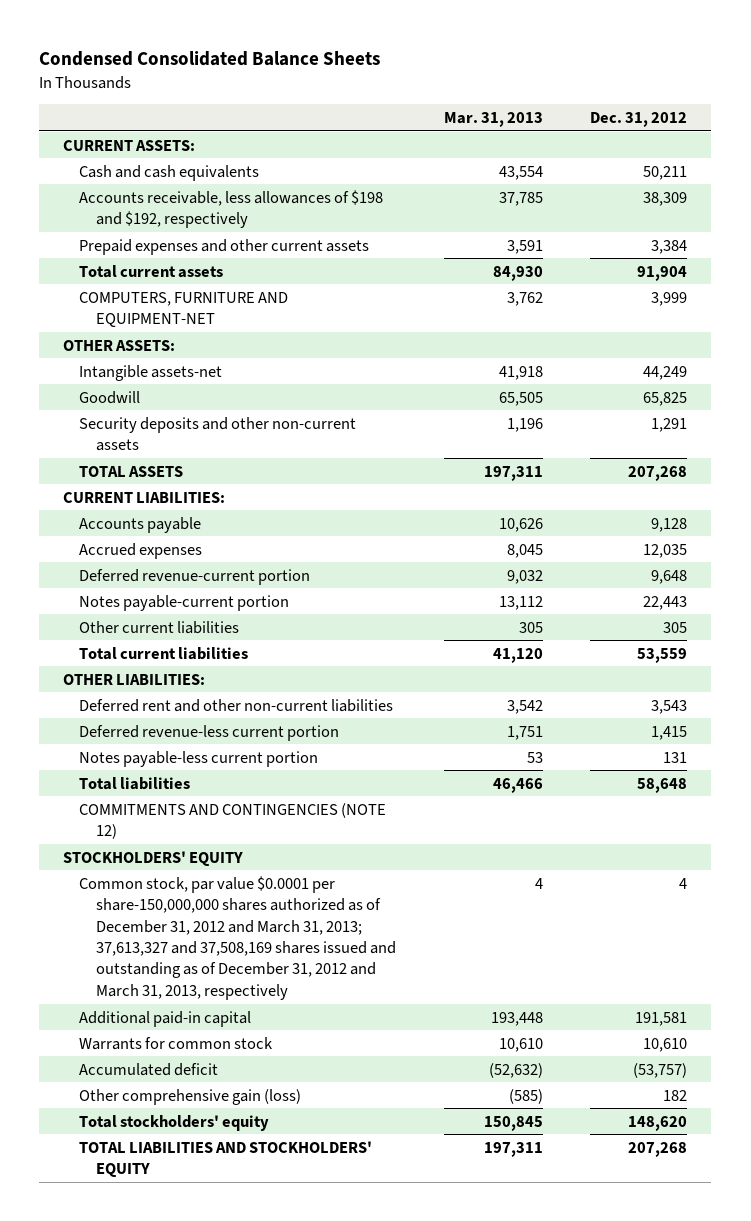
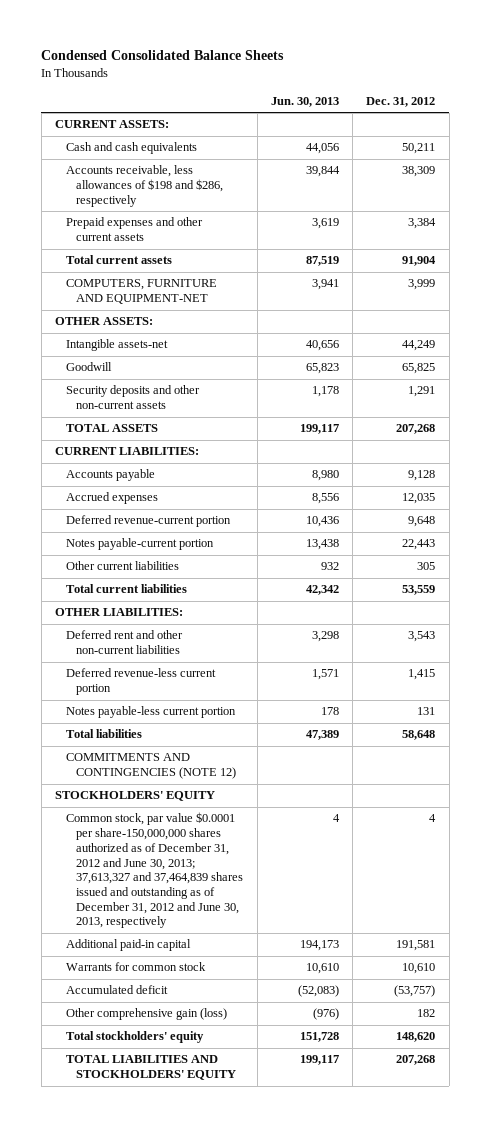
- | Mar. 31, 2013 | Dec. 31, 2012
+ | Jun. 30, 2013 | Dec. 31, 2012
- Accounts receivable, less allowances of $198 and $192, respectively | 37,785 | 38,309
+ Accounts receivable, less allowances of $198 and $286, respectively | 39,844 | 38,309
- Common stock, par value $0.0001 per share-150,000,000 shares authorized as of December 31, 2012 and March 31, 2013; 37,613,327 and 37,508,169 shares issued and outstanding as of December 31, 2012 and March 31, 2013, respectively | 4 | 4
+ Common stock, par value $0.0001 per share-150,000,000 shares authorized as of December 31, 2012 and June 30, 2013; 37,613,327 and 37,464,839 shares issued and outstanding as of December 31, 2012 and June 30, 2013, respectively | 4 | 4

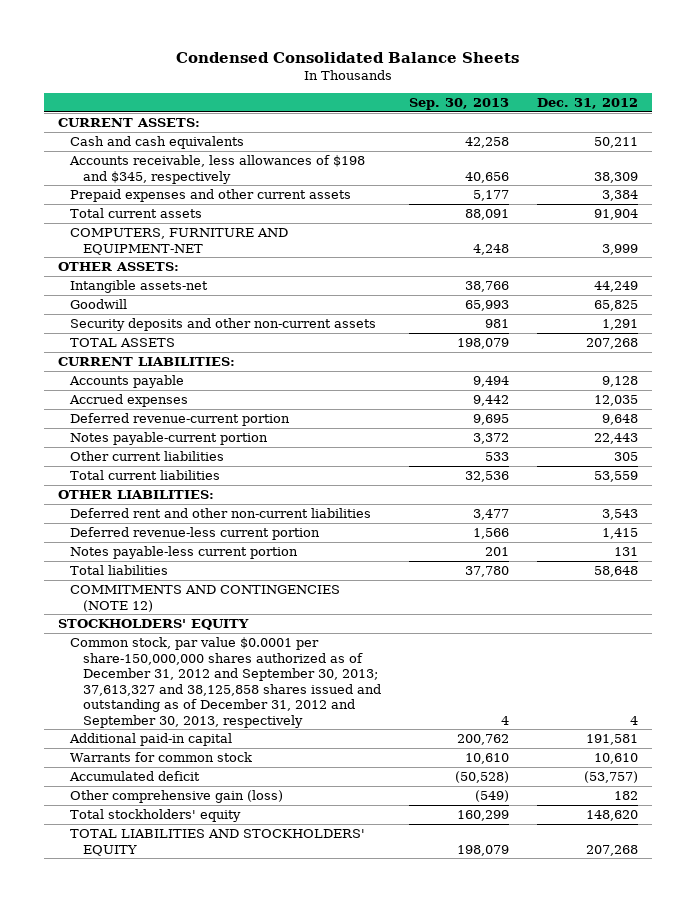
- | Jun. 30, 2013 | Dec. 31, 2012
+ | Sep. 30, 2013 | Dec. 31, 2012
- Accounts receivable, less allowances of $198 and $286, respectively | 39,844 | 38,309
+ Accounts receivable, less allowances of $198 and $345, respectively | 40,656 | 38,309
- Common stock, par value $0.0001 per share-150,000,000 shares authorized as of December 31, 2012 and June 30, 2013; 37,613,327 and 37,464,839 shares issued and outstanding as of December 31, 2012 and June 30, 2013, respectively | 4 | 4
+ Common stock, par value $0.0001 per share-150,000,000 shares authorized as of December 31, 2012 and September 30, 2013; 37,613,327 and 38,125,858 shares issued and outstanding as of December 31, 2012 and September 30, 2013, respectively | 4 | 4

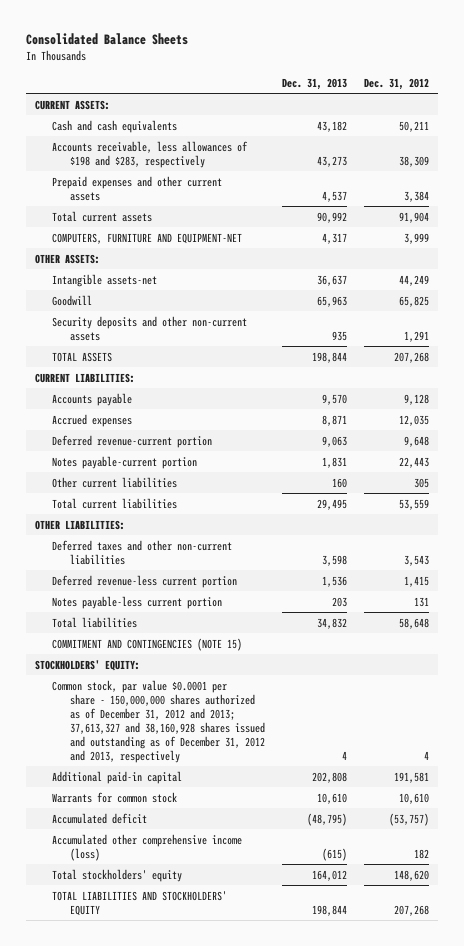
- Condensed Consolidated Balance Sheets
+ Consolidated Balance Sheets
- | Sep. 30, 2013 | Dec. 31, 2012
+ | Dec. 31, 2013 | Dec. 31, 2012
- Accounts receivable, less allowances of $198 and $345, respectively | 40,656 | 38,309
+ Accounts receivable, less allowances of $198 and $283, respectively | 43,273 | 38,309
- Deferred rent and other non-current liabilities | 3,477 | 3,543
+ Deferred taxes and other non-current liabilities | 3,598 | 3,543
- COMMITMENTS AND CONTINGENCIES (NOTE 12)
- STOCKHOLDERS' EQUITY
- Common stock, par value $0.0001 per share-150,000,000 shares authorized as of December 31, 2012 and September 30, 2013; 37,613,327 and 38,125,858 shares issued and outstanding as of December 31, 2012 and September 30, 2013, respectively | 4 | 4
+ COMMITMENT AND CONTINGENCIES (NOTE 15)
+ STOCKHOLDERS' EQUITY:
+ Common stock, par value $0.0001 per share - 150,000,000 shares authorized as of December 31, 2012 and 2013; 37,613,327 and 38,160,928 shares issued and outstanding as of December 31, 2012 and 2013, respectively | 4 | 4
- Other comprehensive gain (loss) | (549) | 182
+ Accumulated other comprehensive income (loss) | (615) | 182

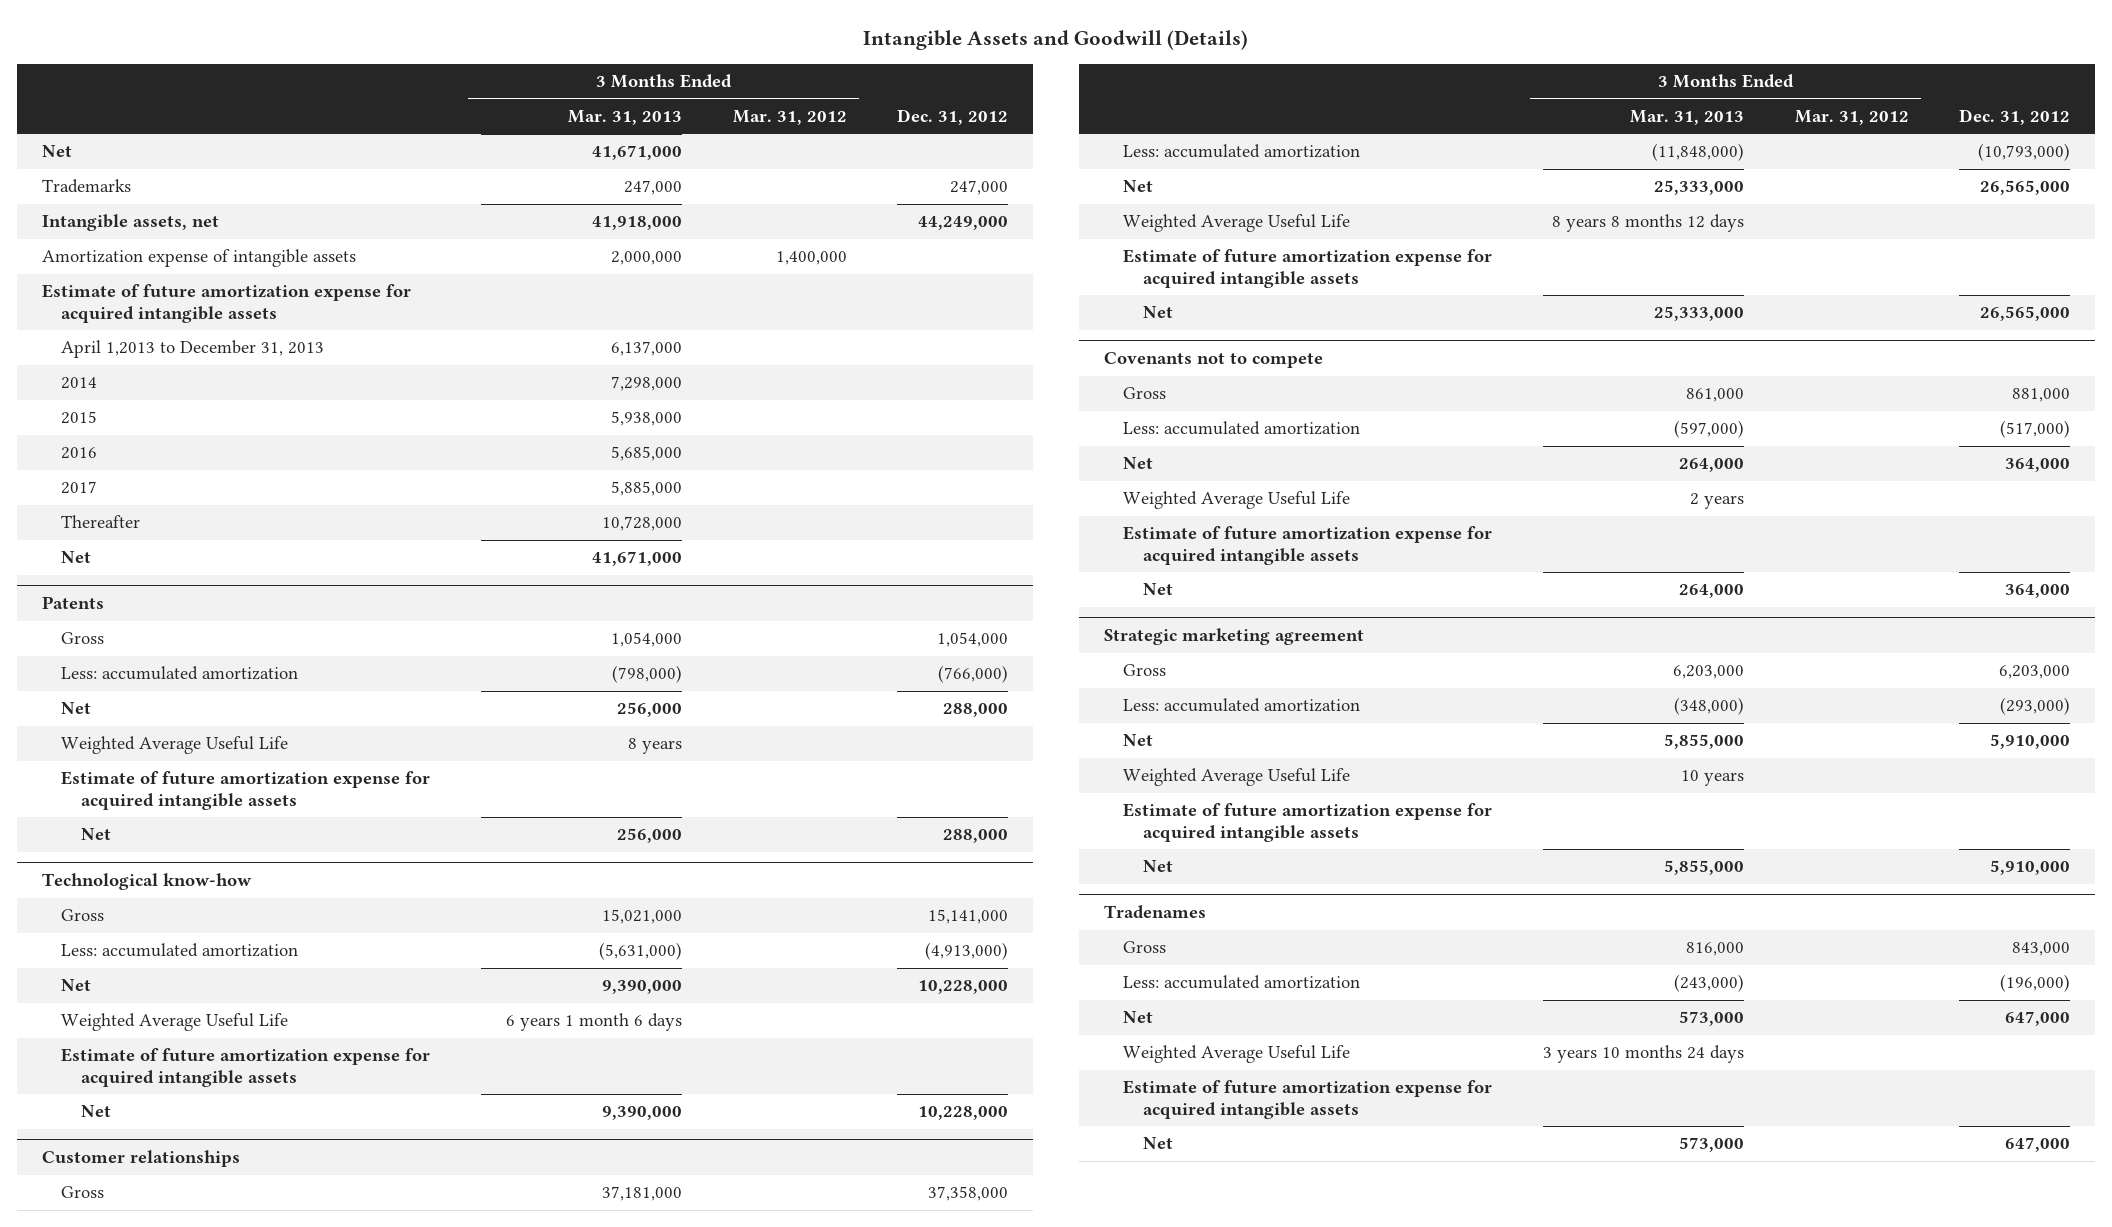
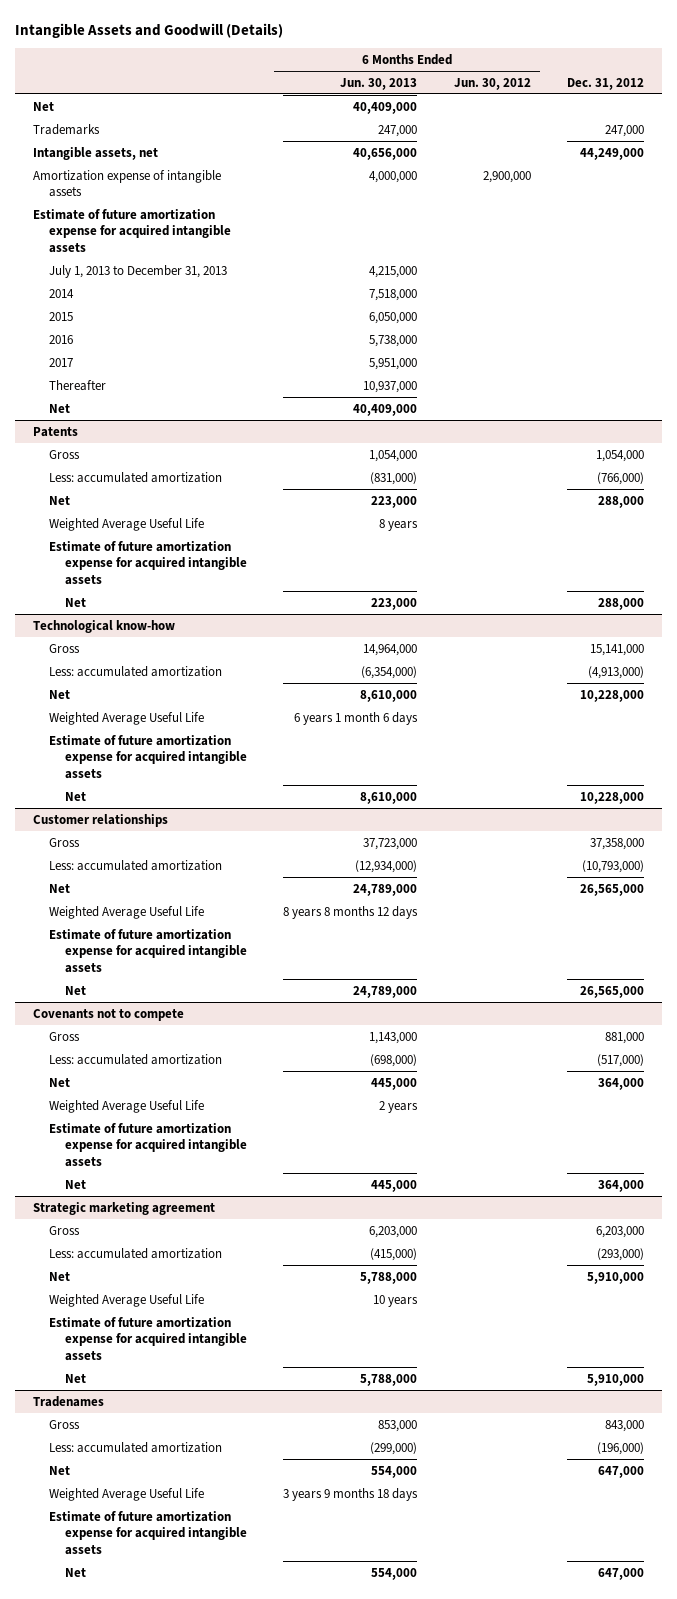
- | 3 Months Ended Mar. 31, 2013 | 3 Months Ended Mar. 31, 2012 | Dec. 31, 2012
+ | 6 Months Ended Jun. 30, 2013 | 6 Months Ended Jun. 30, 2012 | Dec. 31, 2012
- April 1,2013 to December 31, 2013 | 6,137,000 | |
+ July 1, 2013 to December 31, 2013 | 4,215,000 | |

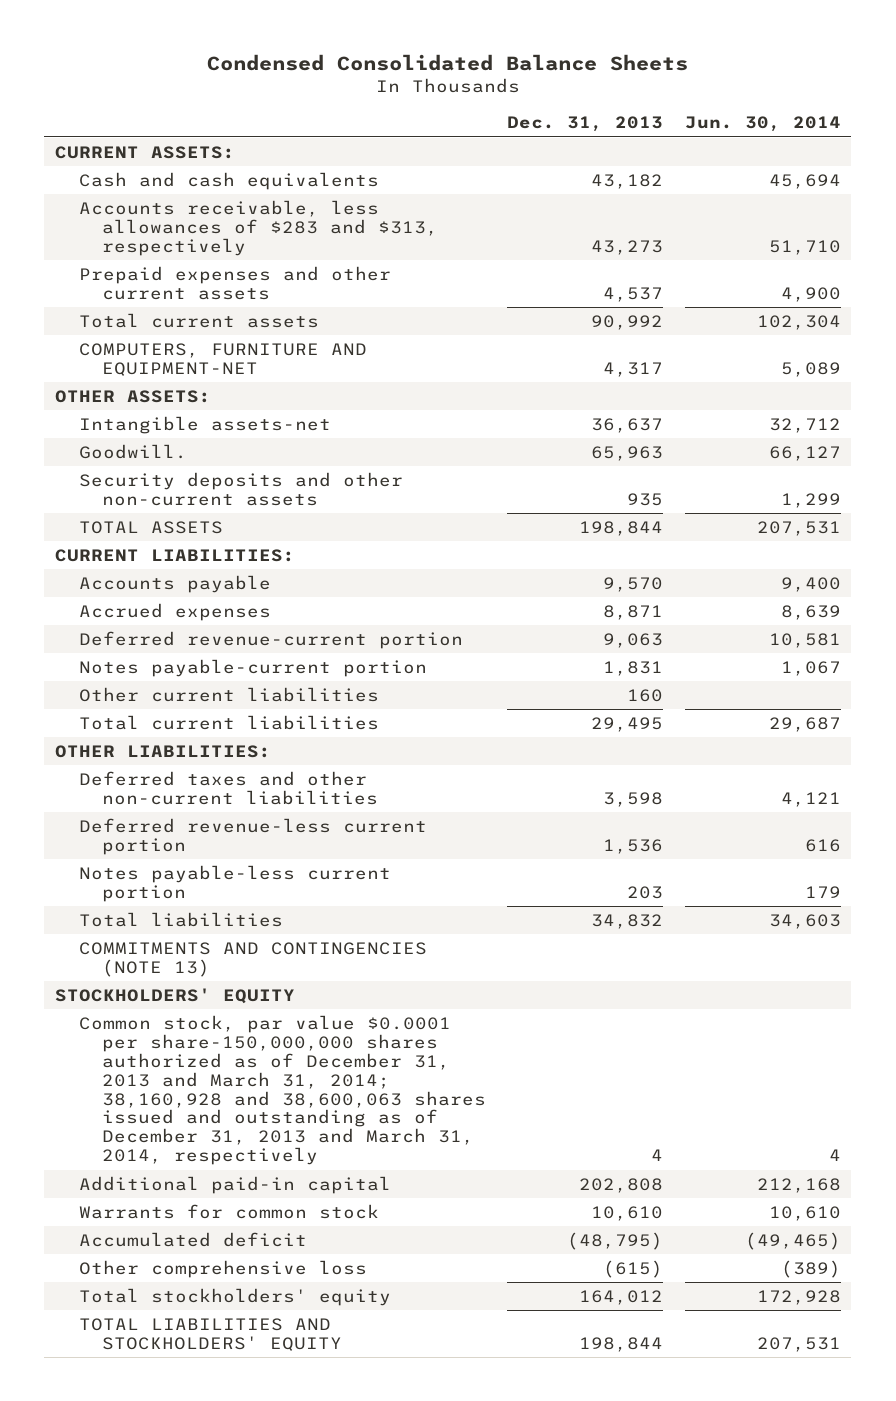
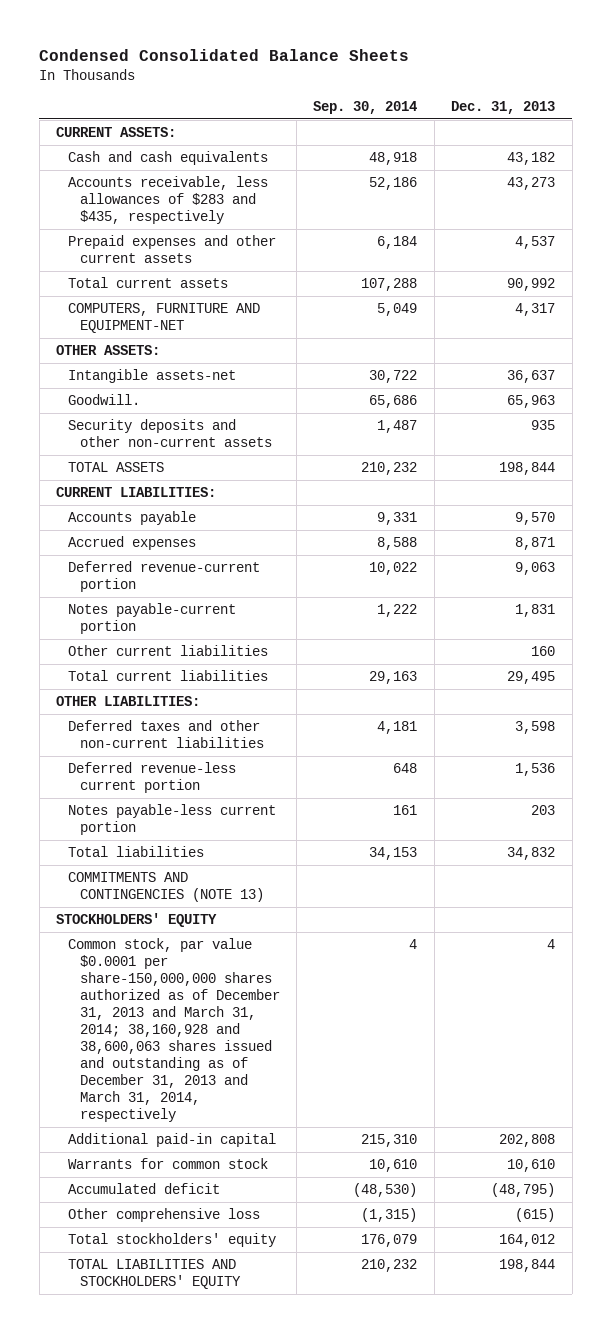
- | Dec. 31, 2013 | Jun. 30, 2014
+ | Sep. 30, 2014 | Dec. 31, 2013
- Accounts receivable, less allowances of $283 and $313, respectively | 43,273 | 51,710
+ Accounts receivable, less allowances of $283 and $435, respectively | 52,186 | 43,273

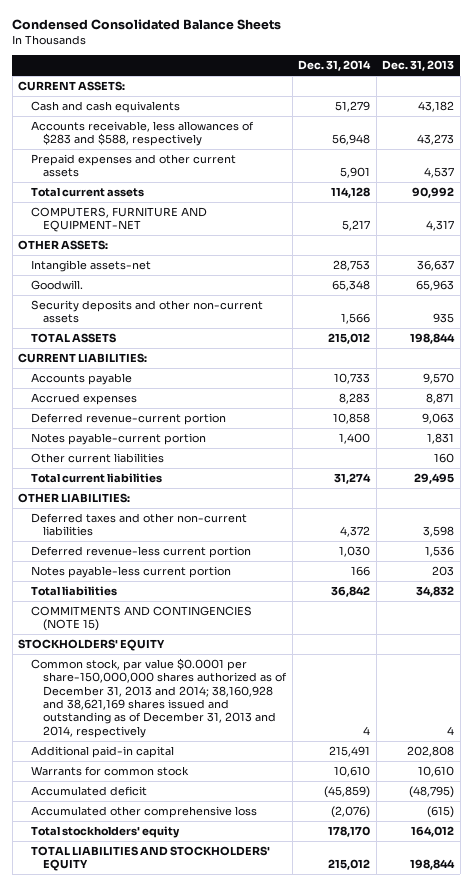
- | Sep. 30, 2014 | Dec. 31, 2013
+ | Dec. 31, 2014 | Dec. 31, 2013
- Accounts receivable, less allowances of $283 and $435, respectively | 52,186 | 43,273
+ Accounts receivable, less allowances of $283 and $588, respectively | 56,948 | 43,273
- COMMITMENTS AND CONTINGENCIES (NOTE 13)
+ COMMITMENTS AND CONTINGENCIES (NOTE 15)
- Common stock, par value $0.0001 per share-150,000,000 shares authorized as of December 31, 2013 and March 31, 2014; 38,160,928 and 38,600,063 shares issued and outstanding as of December 31, 2013 and March 31, 2014, respectively | 4 | 4
+ Common stock, par value $0.0001 per share-150,000,000 shares authorized as of December 31, 2013 and 2014; 38,160,928 and 38,621,169 shares issued and outstanding as of December 31, 2013 and 2014, respectively | 4 | 4
- Other comprehensive loss | (1,315) | (615)
+ Accumulated other comprehensive loss | (2,076) | (615)

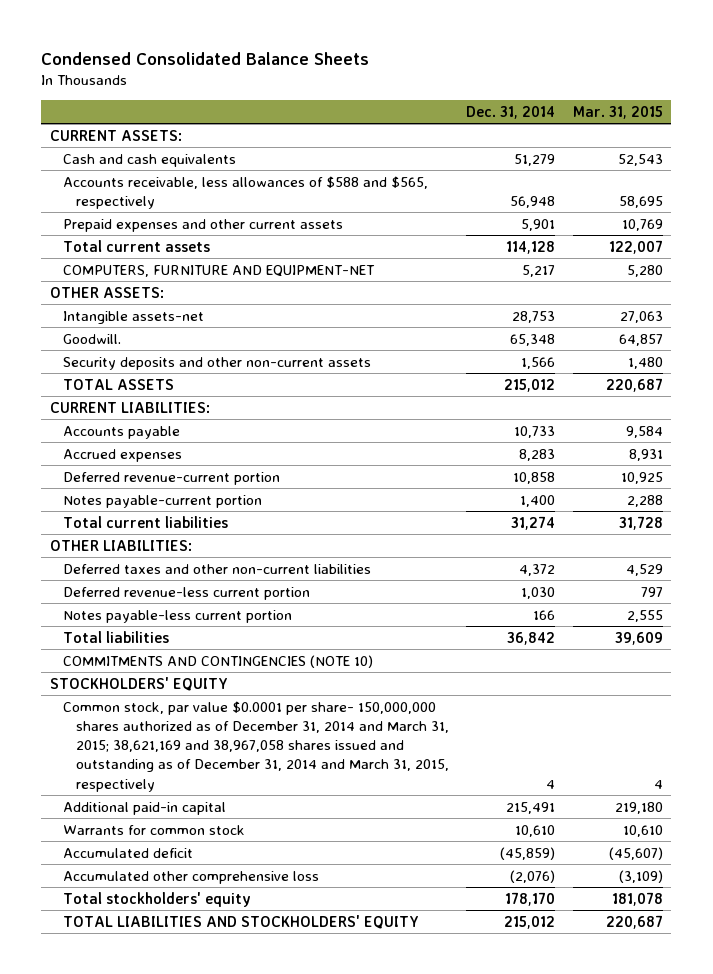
- | Dec. 31, 2014 | Dec. 31, 2013
+ | Dec. 31, 2014 | Mar. 31, 2015
- Accounts receivable, less allowances of $283 and $588, respectively | 56,948 | 43,273
+ Accounts receivable, less allowances of $588 and $565, respectively | 56,948 | 58,695
- Other current liabilities | | 160
- COMMITMENTS AND CONTINGENCIES (NOTE 15)
+ COMMITMENTS AND CONTINGENCIES (NOTE 10)
- Common stock, par value $0.0001 per share-150,000,000 shares authorized as of December 31, 2013 and 2014; 38,160,928 and 38,621,169 shares issued and outstanding as of December 31, 2013 and 2014, respectively | 4 | 4
+ Common stock, par value $0.0001 per share- 150,000,000 shares authorized as of December 31, 2014 and March 31, 2015; 38,621,169 and 38,967,058 shares issued and outstanding as of December 31, 2014 and March 31, 2015, respectively | 4 | 4

